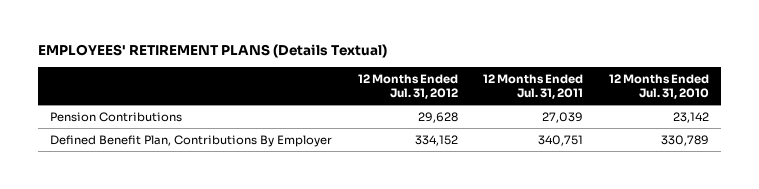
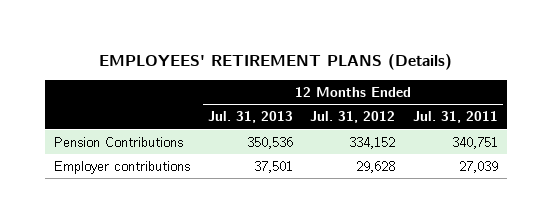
- EMPLOYEES' RETIREMENT PLANS (Details Textual)
+ EMPLOYEES' RETIREMENT PLANS (Details)
- | 12 Months Ended Jul. 31, 2012 | 12 Months Ended Jul. 31, 2011 | 12 Months Ended Jul. 31, 2010
+ | 12 Months Ended Jul. 31, 2013 | 12 Months Ended Jul. 31, 2012 | 12 Months Ended Jul. 31, 2011
- Pension Contributions | 29,628 | 27,039 | 23,142
- Defined Benefit Plan, Contributions By Employer | 334,152 | 340,751 | 330,789
+ Pension Contributions | 350,536 | 334,152 | 340,751
+ Employer contributions | 37,501 | 29,628 | 27,039

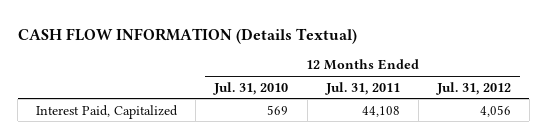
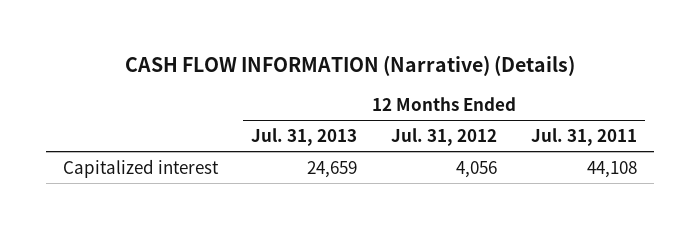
- CASH FLOW INFORMATION (Details Textual)
+ CASH FLOW INFORMATION (Narrative) (Details)
- | 12 Months Ended Jul. 31, 2010 | 12 Months Ended Jul. 31, 2011 | 12 Months Ended Jul. 31, 2012
+ | 12 Months Ended Jul. 31, 2013 | 12 Months Ended Jul. 31, 2012 | 12 Months Ended Jul. 31, 2011
- Interest Paid, Capitalized | 569 | 44,108 | 4,056
+ Capitalized interest | 24,659 | 4,056 | 44,108

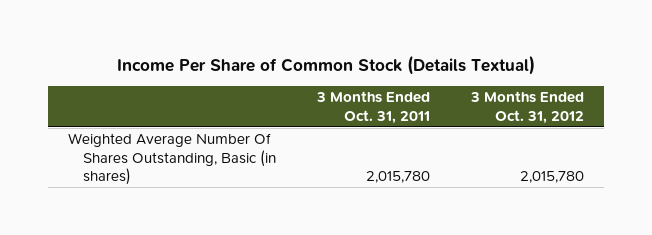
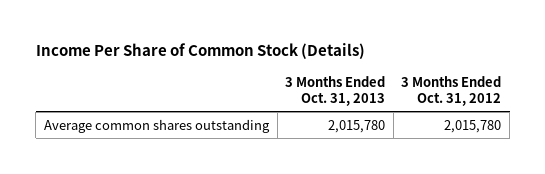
- Income Per Share of Common Stock (Details Textual)
+ Income Per Share of Common Stock (Details)
- | 3 Months Ended Oct. 31, 2011 | 3 Months Ended Oct. 31, 2012
+ | 3 Months Ended Oct. 31, 2013 | 3 Months Ended Oct. 31, 2012
- Weighted Average Number Of Shares Outstanding, Basic (in shares) | 2,015,780 | 2,015,780
+ Average common shares outstanding | 2,015,780 | 2,015,780

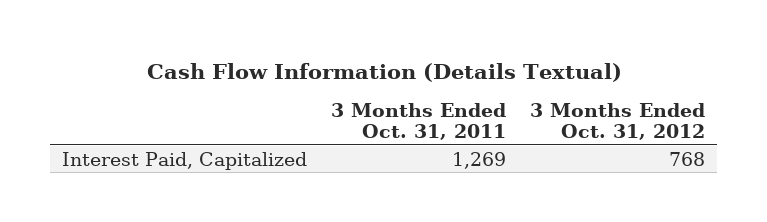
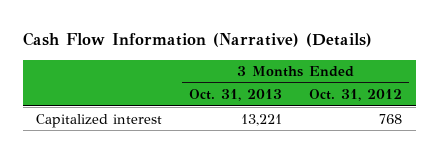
- Cash Flow Information (Details Textual)
+ Cash Flow Information (Narrative) (Details)
- | 3 Months Ended Oct. 31, 2011 | 3 Months Ended Oct. 31, 2012
+ | 3 Months Ended Oct. 31, 2013 | 3 Months Ended Oct. 31, 2012
- Interest Paid, Capitalized | 1,269 | 768
+ Capitalized interest | 13,221 | 768

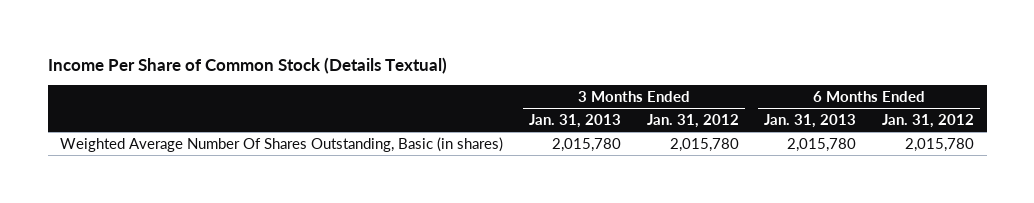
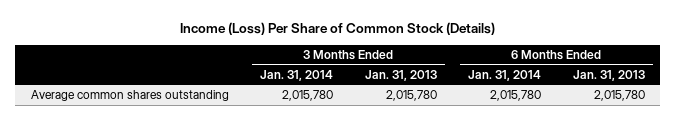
- Income Per Share of Common Stock (Details Textual)
+ Income (Loss) Per Share of Common Stock (Details)
- | 3 Months Ended Jan. 31, 2013 | 3 Months Ended Jan. 31, 2012 | 6 Months Ended Jan. 31, 2013 | 6 Months Ended Jan. 31, 2012
+ | 3 Months Ended Jan. 31, 2014 | 3 Months Ended Jan. 31, 2013 | 6 Months Ended Jan. 31, 2014 | 6 Months Ended Jan. 31, 2013
- Weighted Average Number Of Shares Outstanding, Basic (in shares) | 2,015,780 | 2,015,780 | 2,015,780 | 2,015,780
+ Average common shares outstanding | 2,015,780 | 2,015,780 | 2,015,780 | 2,015,780

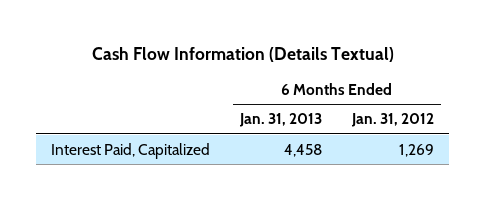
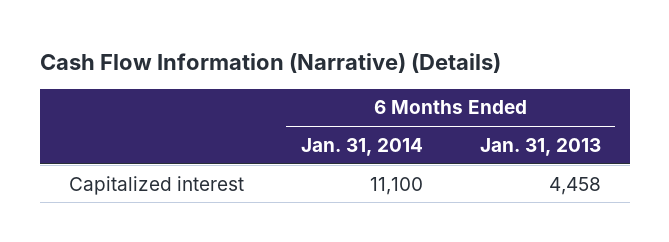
- Cash Flow Information (Details Textual)
+ Cash Flow Information (Narrative) (Details)
- | 6 Months Ended Jan. 31, 2013 | 6 Months Ended Jan. 31, 2012
+ | 6 Months Ended Jan. 31, 2014 | 6 Months Ended Jan. 31, 2013
- Interest Paid, Capitalized | 4,458 | 1,269
+ Capitalized interest | 11,100 | 4,458

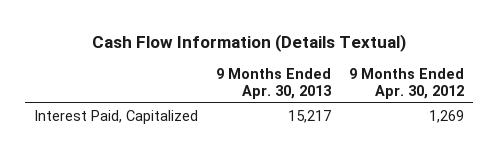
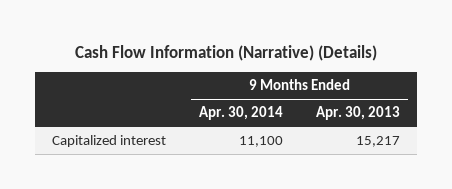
- Cash Flow Information (Details Textual)
+ Cash Flow Information (Narrative) (Details)
- | 9 Months Ended Apr. 30, 2013 | 9 Months Ended Apr. 30, 2012
+ | 9 Months Ended Apr. 30, 2014 | 9 Months Ended Apr. 30, 2013
- Interest Paid, Capitalized | 15,217 | 1,269
+ Capitalized interest | 11,100 | 15,217

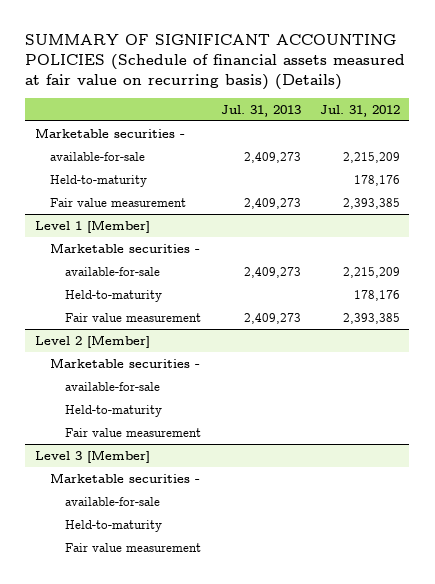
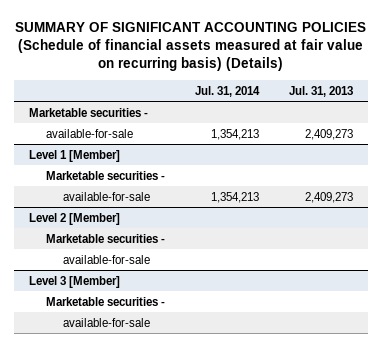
- | Jul. 31, 2013 | Jul. 31, 2012
+ | Jul. 31, 2014 | Jul. 31, 2013
- Held-to-maturity | | 178,176
- Fair value measurement | 2,409,273 | 2,393,385
@ Level 1 [Member]
- Held-to-maturity | | 178,176
- Fair value measurement | 2,409,273 | 2,393,385
@ Level 2 [Member]
- Held-to-maturity
- Fair value measurement
@ Level 3 [Member]
- Held-to-maturity
- Fair value measurement

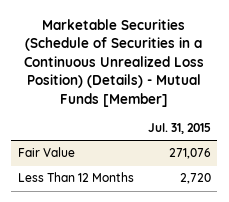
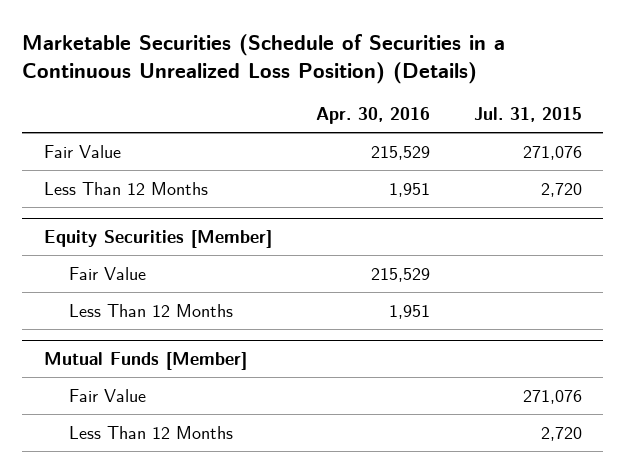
- Marketable Securities (Schedule of Securities in a Continuous Unrealized Loss Position) (Details) - Mutual Funds [Member]
+ Marketable Securities (Schedule of Securities in a Continuous Unrealized Loss Position) (Details)
- | Jul. 31, 2015
+ | Apr. 30, 2016 | Jul. 31, 2015
+ Equity Securities [Member]
+ Fair Value | 215,529 |
+ Less Than 12 Months | 1,951 |
+ Mutual Funds [Member]
+ Fair Value | | 271,076
+ Less Than 12 Months | | 2,720

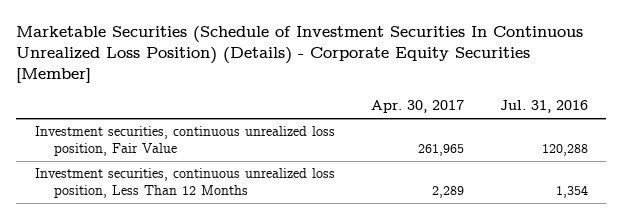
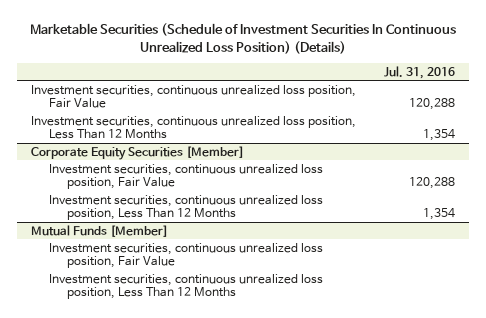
- Marketable Securities (Schedule of Investment Securities In Continuous Unrealized Loss Position) (Details) - Corporate Equity Securities [Member]
+ Marketable Securities (Schedule of Investment Securities In Continuous Unrealized Loss Position) (Details)
- | Apr. 30, 2017 | Jul. 31, 2016
+ | Jul. 31, 2016
+ Corporate Equity Securities [Member]
+ Investment securities, continuous unrealized loss position, Fair Value | 120,288
+ Investment securities, continuous unrealized loss position, Less Than 12 Months | 1,354
+ Mutual Funds [Member]
+ Investment securities, continuous unrealized loss position, Fair Value
+ Investment securities, continuous unrealized loss position, Less Than 12 Months

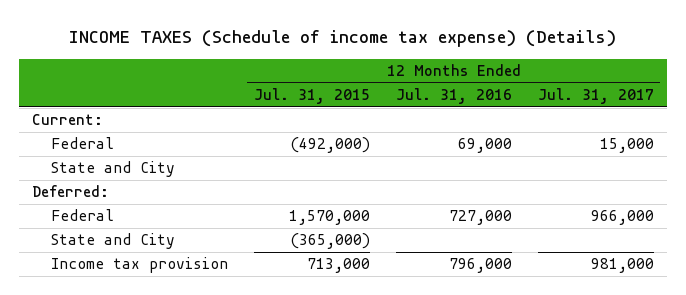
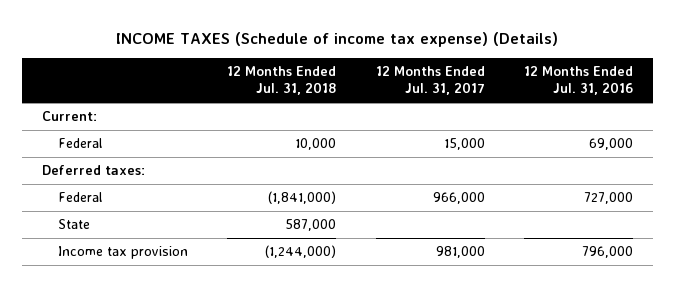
- | 12 Months Ended Jul. 31, 2015 | 12 Months Ended Jul. 31, 2016 | 12 Months Ended Jul. 31, 2017
+ | 12 Months Ended Jul. 31, 2018 | 12 Months Ended Jul. 31, 2017 | 12 Months Ended Jul. 31, 2016
- State and City
- Deferred:
+ Deferred taxes:
- State and City | (365,000) | |
+ State | 587,000 | |

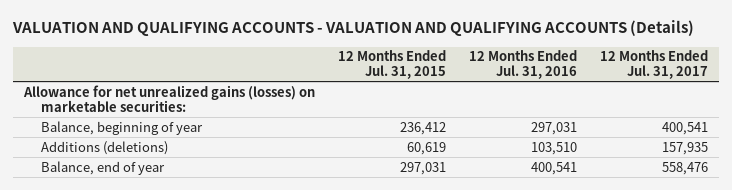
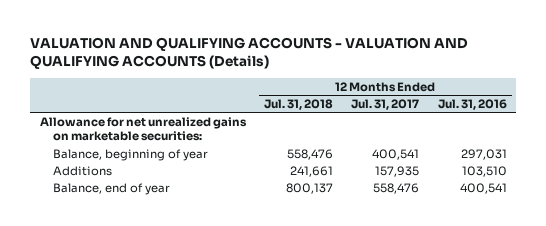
- | 12 Months Ended Jul. 31, 2015 | 12 Months Ended Jul. 31, 2016 | 12 Months Ended Jul. 31, 2017
+ | 12 Months Ended Jul. 31, 2018 | 12 Months Ended Jul. 31, 2017 | 12 Months Ended Jul. 31, 2016
- Allowance for net unrealized gains (losses) on marketable securities:
+ Allowance for net unrealized gains on marketable securities:
- Additions (deletions) | 60,619 | 103,510 | 157,935
+ Additions | 241,661 | 157,935 | 103,510

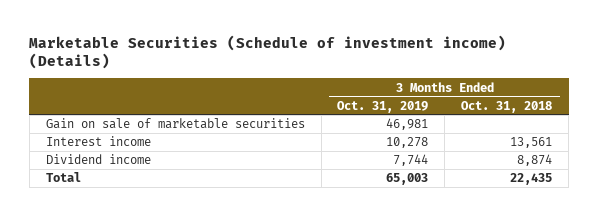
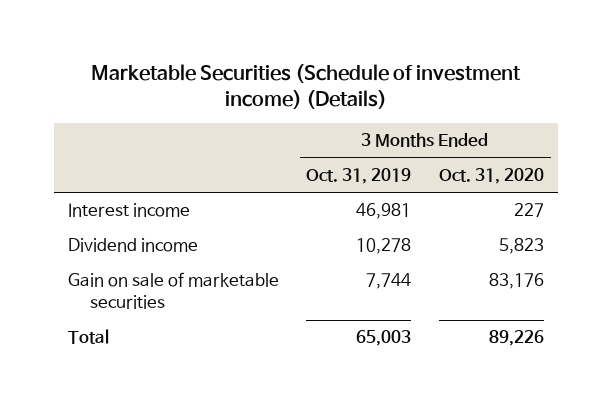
- | 3 Months Ended Oct. 31, 2019 | 3 Months Ended Oct. 31, 2018
+ | 3 Months Ended Oct. 31, 2019 | 3 Months Ended Oct. 31, 2020
- Gain on sale of marketable securities | 46,981 |
- Interest income | 10,278 | 13,561
- Dividend income | 7,744 | 8,874
+ Interest income | 46,981 | 227
+ Dividend income | 10,278 | 5,823
+ Gain on sale of marketable securities | 7,744 | 83,176

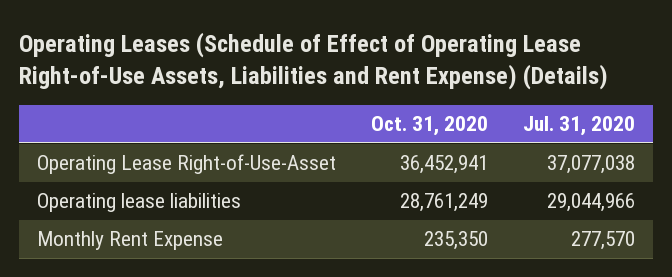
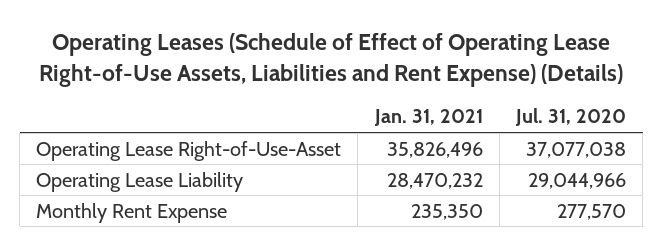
- | Oct. 31, 2020 | Jul. 31, 2020
+ | Jan. 31, 2021 | Jul. 31, 2020
- Operating lease liabilities | 28,761,249 | 29,044,966
+ Operating Lease Liability | 28,470,232 | 29,044,966

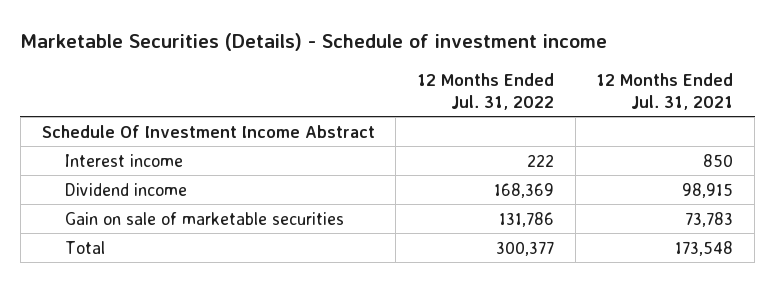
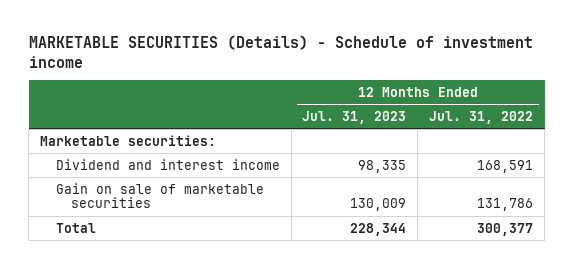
- Marketable Securities (Details) - Schedule of investment income
+ MARKETABLE SECURITIES (Details) - Schedule of investment income
- | 12 Months Ended Jul. 31, 2022 | 12 Months Ended Jul. 31, 2021
+ | 12 Months Ended Jul. 31, 2023 | 12 Months Ended Jul. 31, 2022
- Schedule Of Investment Income Abstract
- Interest income | 222 | 850
- Dividend income | 168,369 | 98,915
+ Marketable securities:
+ Dividend and interest income | 98,335 | 168,591

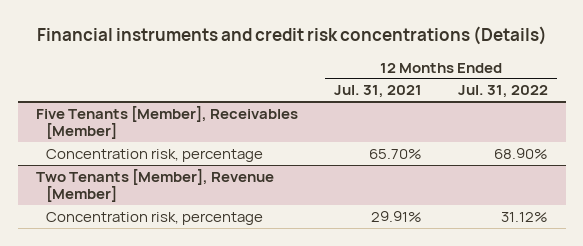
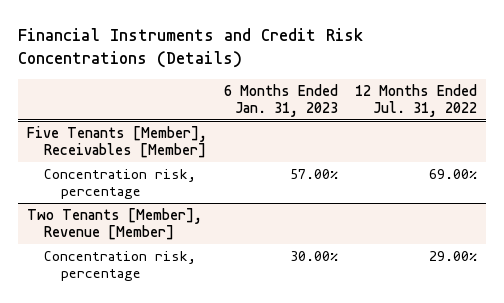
- Financial instruments and credit risk concentrations (Details)
+ Financial Instruments and Credit Risk Concentrations (Details)
- | 12 Months Ended Jul. 31, 2021 | 12 Months Ended Jul. 31, 2022
+ | 6 Months Ended Jan. 31, 2023 | 12 Months Ended Jul. 31, 2022
@ Five Tenants [Member], Receivables [Member]
- Concentration risk, percentage | 65.70% | 68.90%
+ Concentration risk, percentage | 57.00% | 69.00%
@ Two Tenants [Member], Revenue [Member]
- Concentration risk, percentage | 29.91% | 31.12%
+ Concentration risk, percentage | 30.00% | 29.00%

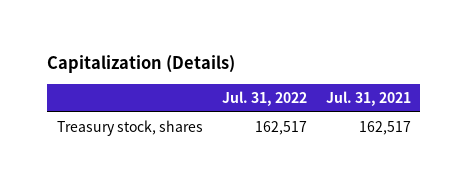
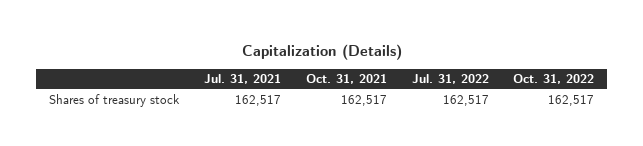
- | Jul. 31, 2022 | Jul. 31, 2021
+ | Jul. 31, 2021 | Oct. 31, 2021 | Jul. 31, 2022 | Oct. 31, 2022
- Treasury stock, shares | 162,517 | 162,517
+ Shares of treasury stock | 162,517 | 162,517 | 162,517 | 162,517

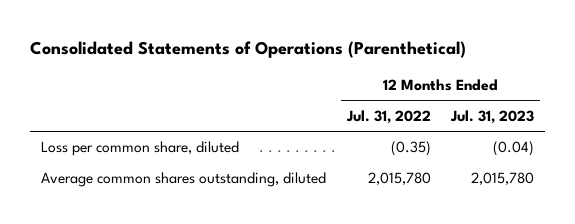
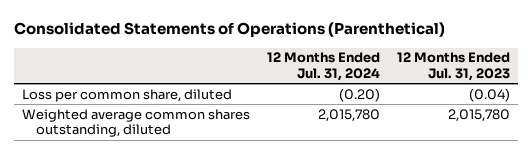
- | 12 Months Ended Jul. 31, 2022 | 12 Months Ended Jul. 31, 2023
+ | 12 Months Ended Jul. 31, 2024 | 12 Months Ended Jul. 31, 2023
- Average common shares outstanding, diluted | 2,015,780 | 2,015,780
+ Weighted average common shares outstanding, diluted | 2,015,780 | 2,015,780

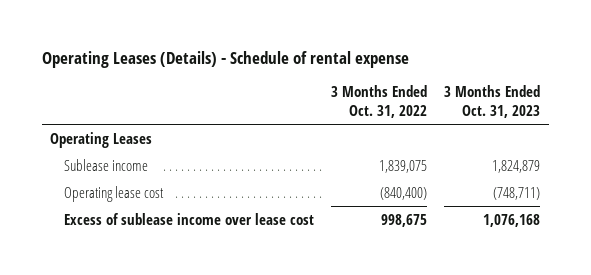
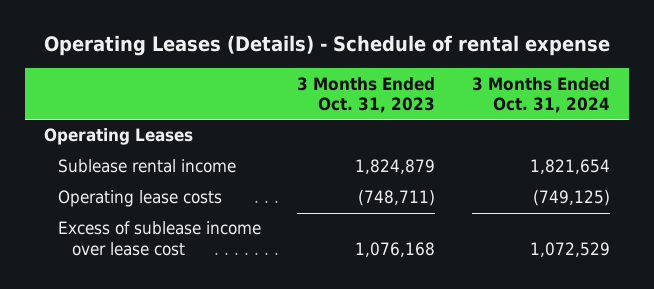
- | 3 Months Ended Oct. 31, 2022 | 3 Months Ended Oct. 31, 2023
+ | 3 Months Ended Oct. 31, 2023 | 3 Months Ended Oct. 31, 2024
- Sublease income | 1,839,075 | 1,824,879
- Operating lease cost | (840,400) | (748,711)
+ Sublease rental income | 1,824,879 | 1,821,654
+ Operating lease costs | (748,711) | (749,125)

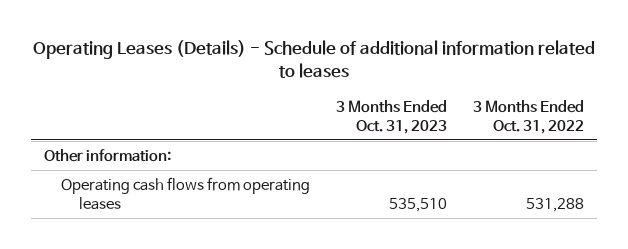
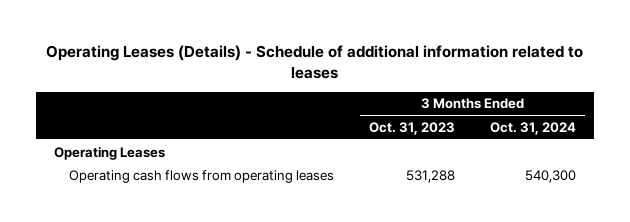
- | 3 Months Ended Oct. 31, 2023 | 3 Months Ended Oct. 31, 2022
+ | 3 Months Ended Oct. 31, 2023 | 3 Months Ended Oct. 31, 2024
- Other information:
- Operating cash flows from operating leases | 535,510 | 531,288
+ Operating Leases
+ Operating cash flows from operating leases | 531,288 | 540,300

